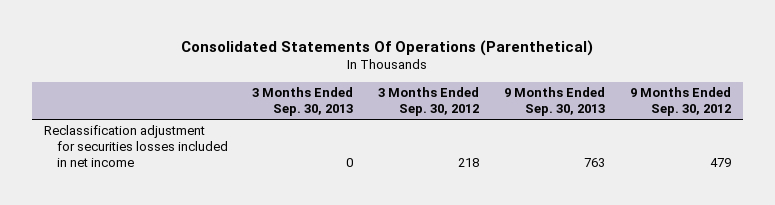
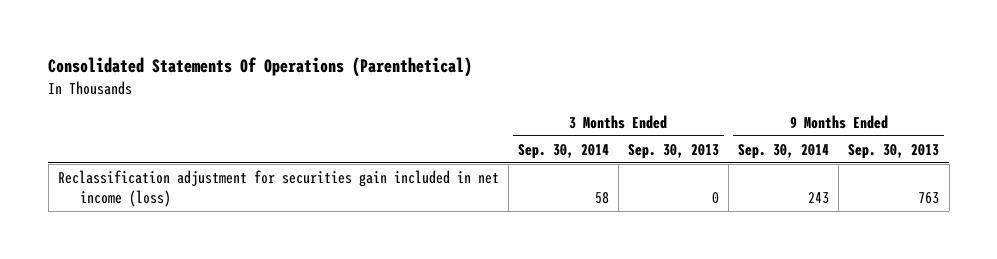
- | 3 Months Ended Sep. 30, 2013 | 3 Months Ended Sep. 30, 2012 | 9 Months Ended Sep. 30, 2013 | 9 Months Ended Sep. 30, 2012
+ | 3 Months Ended Sep. 30, 2014 | 3 Months Ended Sep. 30, 2013 | 9 Months Ended Sep. 30, 2014 | 9 Months Ended Sep. 30, 2013
- Reclassification adjustment for securities losses included in net income | 0 | 218 | 763 | 479
+ Reclassification adjustment for securities gain included in net income (loss) | 58 | 0 | 243 | 763

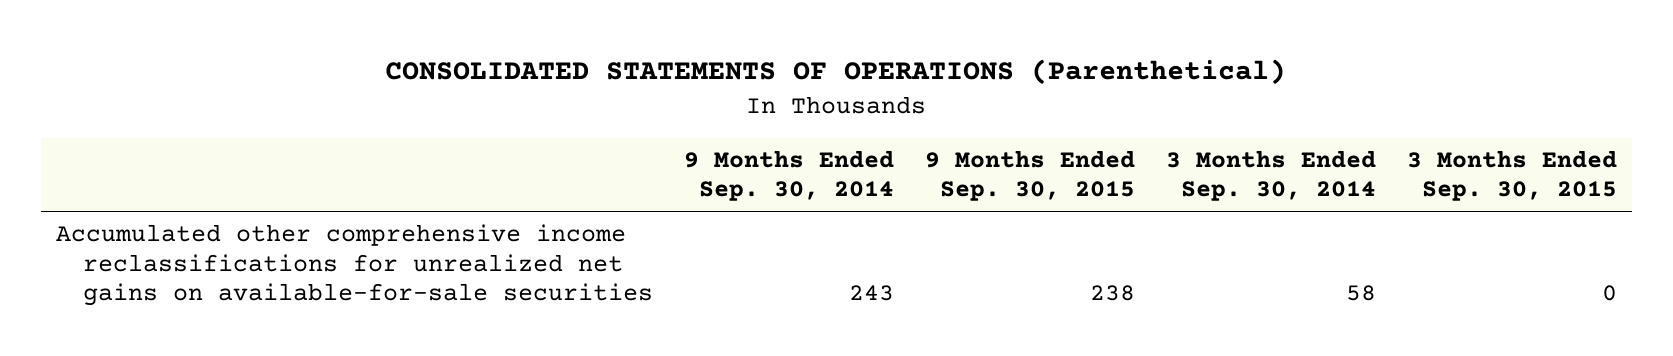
- Consolidated Statements Of Operations (Parenthetical)
+ CONSOLIDATED STATEMENTS OF OPERATIONS (Parenthetical)
- | 3 Months Ended Sep. 30, 2014 | 3 Months Ended Sep. 30, 2013 | 9 Months Ended Sep. 30, 2014 | 9 Months Ended Sep. 30, 2013
+ | 9 Months Ended Sep. 30, 2014 | 9 Months Ended Sep. 30, 2015 | 3 Months Ended Sep. 30, 2014 | 3 Months Ended Sep. 30, 2015
- Reclassification adjustment for securities gain included in net income (loss) | 58 | 0 | 243 | 763
+ Accumulated other comprehensive income reclassifications for unrealized net gains on available-for-sale securities | 243 | 238 | 58 | 0

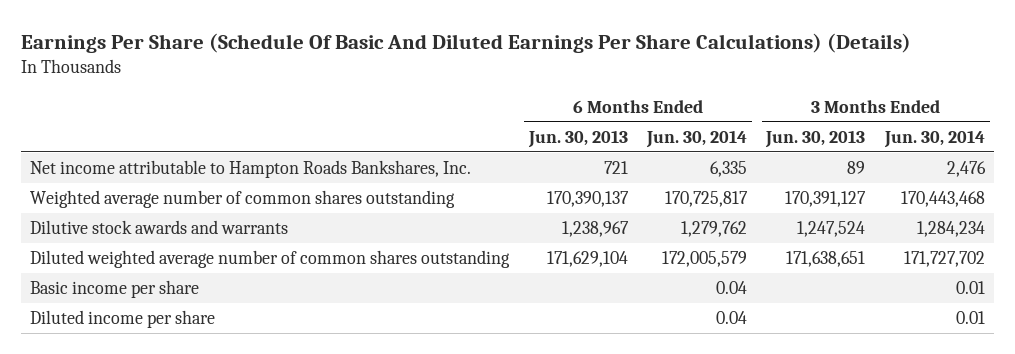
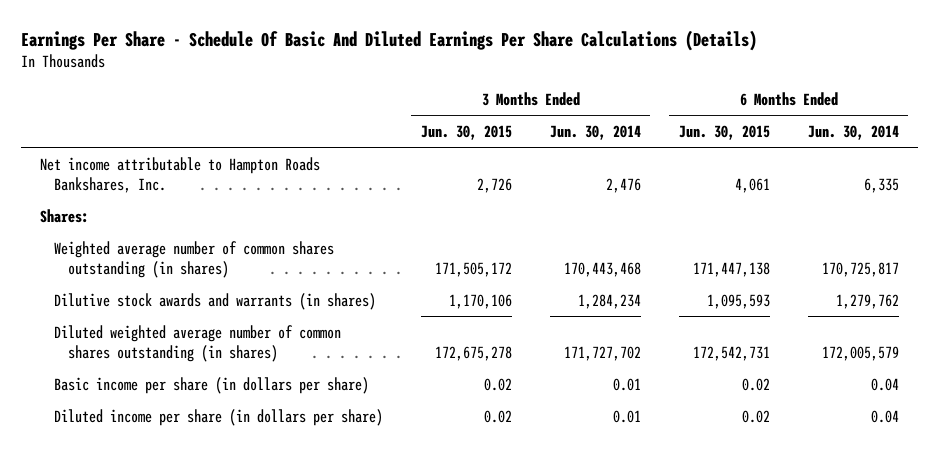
- Earnings Per Share (Schedule Of Basic And Diluted Earnings Per Share Calculations) (Details)
+ Earnings Per Share - Schedule Of Basic And Diluted Earnings Per Share Calculations (Details)
- | 6 Months Ended Jun. 30, 2013 | 6 Months Ended Jun. 30, 2014 | 3 Months Ended Jun. 30, 2013 | 3 Months Ended Jun. 30, 2014
+ | 3 Months Ended Jun. 30, 2015 | 3 Months Ended Jun. 30, 2014 | 6 Months Ended Jun. 30, 2015 | 6 Months Ended Jun. 30, 2014
- Weighted average number of common shares outstanding | 170,390,137 | 170,725,817 | 170,391,127 | 170,443,468
- Dilutive stock awards and warrants | 1,238,967 | 1,279,762 | 1,247,524 | 1,284,234
- Diluted weighted average number of common shares outstanding | 171,629,104 | 172,005,579 | 171,638,651 | 171,727,702
- Basic income per share | | 0.04 | | 0.01
- Diluted income per share | | 0.04 | | 0.01
+ Shares:
+ Weighted average number of common shares outstanding (in shares) | 171,505,172 | 170,443,468 | 171,447,138 | 170,725,817
+ Dilutive stock awards and warrants (in shares) | 1,170,106 | 1,284,234 | 1,095,593 | 1,279,762
+ Diluted weighted average number of common shares outstanding (in shares) | 172,675,278 | 171,727,702 | 172,542,731 | 172,005,579
+ Basic income per share (in dollars per share) | 0.02 | 0.01 | 0.02 | 0.04
+ Diluted income per share (in dollars per share) | 0.02 | 0.01 | 0.02 | 0.04

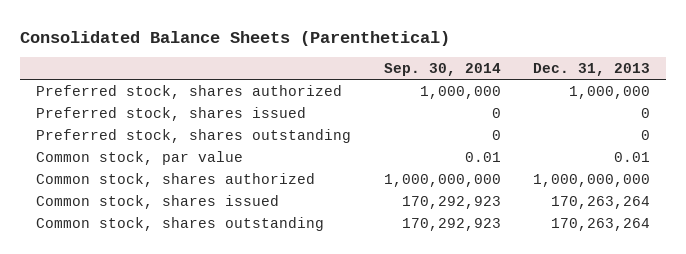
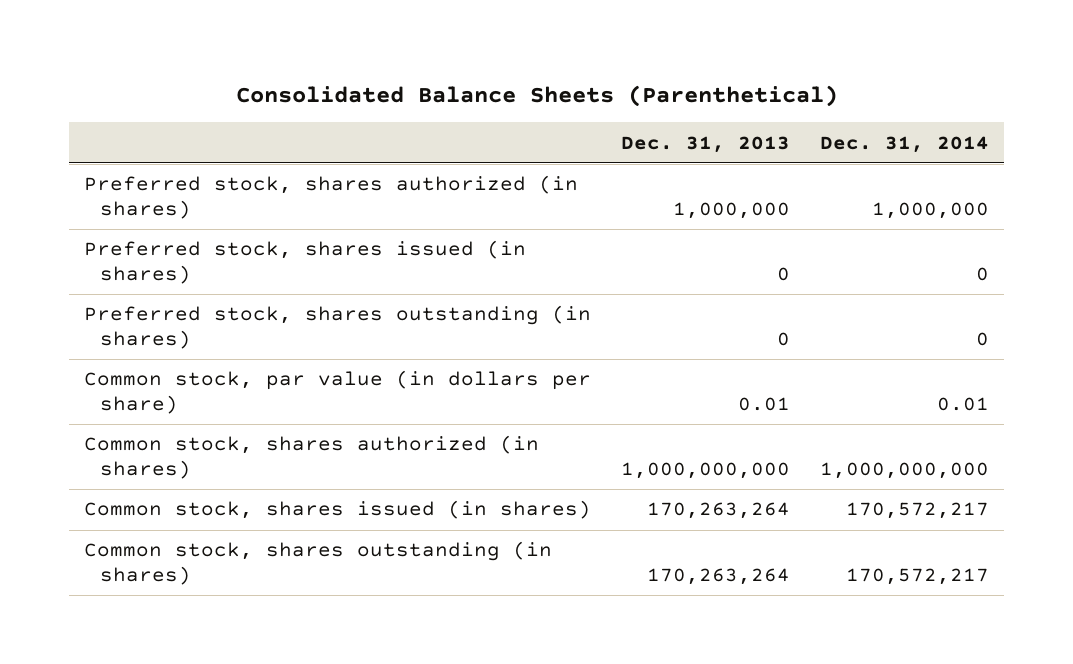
- | Sep. 30, 2014 | Dec. 31, 2013
+ | Dec. 31, 2013 | Dec. 31, 2014
- Preferred stock, shares authorized | 1,000,000 | 1,000,000
- Preferred stock, shares issued | 0 | 0
- Preferred stock, shares outstanding | 0 | 0
- Common stock, par value | 0.01 | 0.01
- Common stock, shares authorized | 1,000,000,000 | 1,000,000,000
- Common stock, shares issued | 170,292,923 | 170,263,264
- Common stock, shares outstanding | 170,292,923 | 170,263,264
+ Preferred stock, shares authorized (in shares) | 1,000,000 | 1,000,000
+ Preferred stock, shares issued (in shares) | 0 | 0
+ Preferred stock, shares outstanding (in shares) | 0 | 0
+ Common stock, par value (in dollars per share) | 0.01 | 0.01
+ Common stock, shares authorized (in shares) | 1,000,000,000 | 1,000,000,000
+ Common stock, shares issued (in shares) | 170,263,264 | 170,572,217
+ Common stock, shares outstanding (in shares) | 170,263,264 | 170,572,217

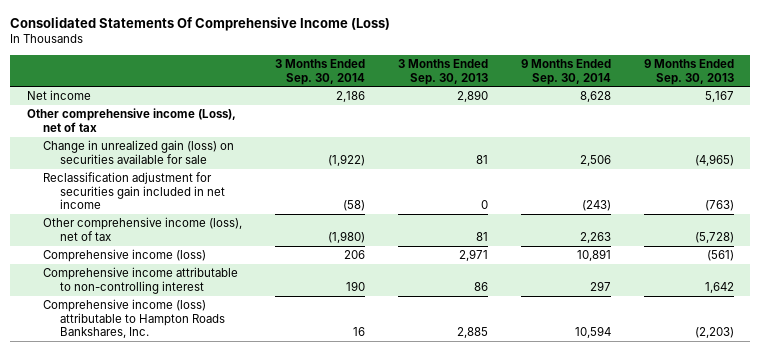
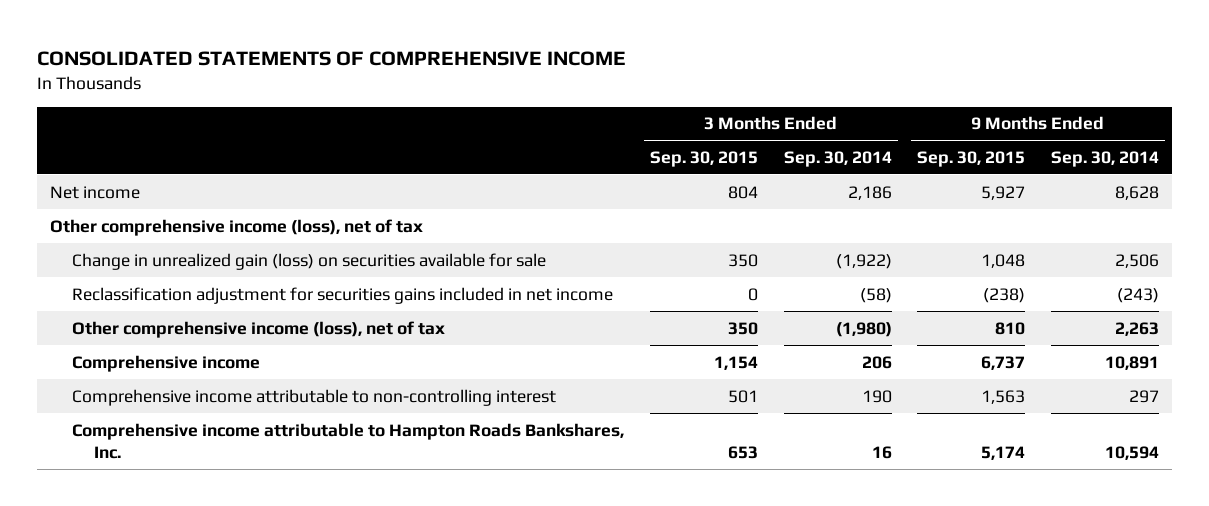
- Consolidated Statements Of Comprehensive Income (Loss)
+ CONSOLIDATED STATEMENTS OF COMPREHENSIVE INCOME
- | 3 Months Ended Sep. 30, 2014 | 3 Months Ended Sep. 30, 2013 | 9 Months Ended Sep. 30, 2014 | 9 Months Ended Sep. 30, 2013
+ | 3 Months Ended Sep. 30, 2015 | 3 Months Ended Sep. 30, 2014 | 9 Months Ended Sep. 30, 2015 | 9 Months Ended Sep. 30, 2014
- Other comprehensive income (Loss), net of tax
+ Other comprehensive income (loss), net of tax
- Reclassification adjustment for securities gain included in net income | (58) | 0 | (243) | (763)
+ Reclassification adjustment for securities gains included in net income | 0 | (58) | (238) | (243)
- Comprehensive income (loss) | 206 | 2,971 | 10,891 | (561)
+ Comprehensive income | 1,154 | 206 | 6,737 | 10,891
- Comprehensive income (loss) attributable to Hampton Roads Bankshares, Inc. | 16 | 2,885 | 10,594 | (2,203)
+ Comprehensive income attributable to Hampton Roads Bankshares, Inc. | 653 | 16 | 5,174 | 10,594

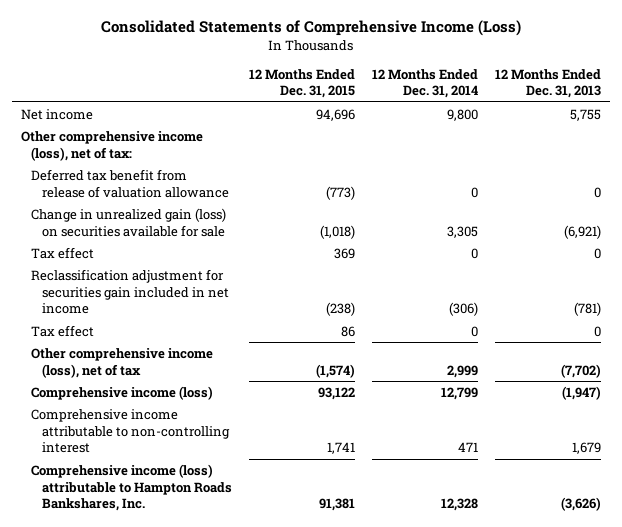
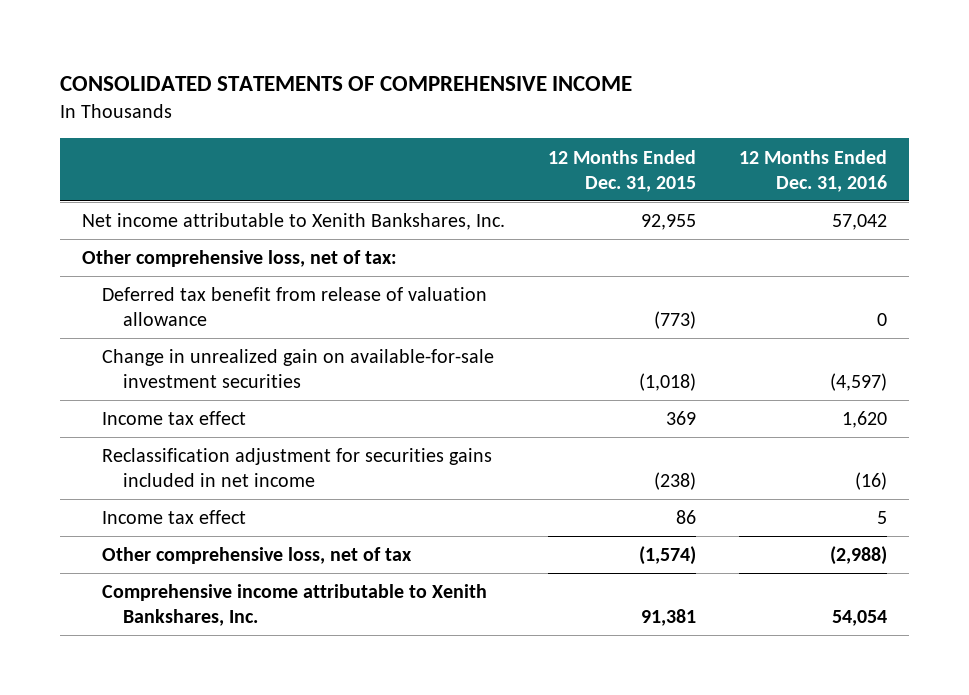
- Consolidated Statements of Comprehensive Income (Loss)
+ CONSOLIDATED STATEMENTS OF COMPREHENSIVE INCOME
- | 12 Months Ended Dec. 31, 2015 | 12 Months Ended Dec. 31, 2014 | 12 Months Ended Dec. 31, 2013
+ | 12 Months Ended Dec. 31, 2015 | 12 Months Ended Dec. 31, 2016
- Net income | 94,696 | 9,800 | 5,755
- Other comprehensive income (loss), net of tax:
+ Net income attributable to Xenith Bankshares, Inc. | 92,955 | 57,042
+ Other comprehensive loss, net of tax:
- Change in unrealized gain (loss) on securities available for sale | (1,018) | 3,305 | (6,921)
- Tax effect | 369 | 0 | 0
- Reclassification adjustment for securities gain included in net income | (238) | (306) | (781)
- Tax effect | 86 | 0 | 0
- Other comprehensive income (loss), net of tax | (1,574) | 2,999 | (7,702)
- Comprehensive income (loss) | 93,122 | 12,799 | (1,947)
- Comprehensive income attributable to non-controlling interest | 1,741 | 471 | 1,679
- Comprehensive income (loss) attributable to Hampton Roads Bankshares, Inc. | 91,381 | 12,328 | (3,626)
+ Change in unrealized gain on available-for-sale investment securities | (1,018) | (4,597)
+ Income tax effect | 369 | 1,620
+ Reclassification adjustment for securities gains included in net income | (238) | (16)
+ Income tax effect | 86 | 5
+ Other comprehensive loss, net of tax | (1,574) | (2,988)
+ Comprehensive income attributable to Xenith Bankshares, Inc. | 91,381 | 54,054

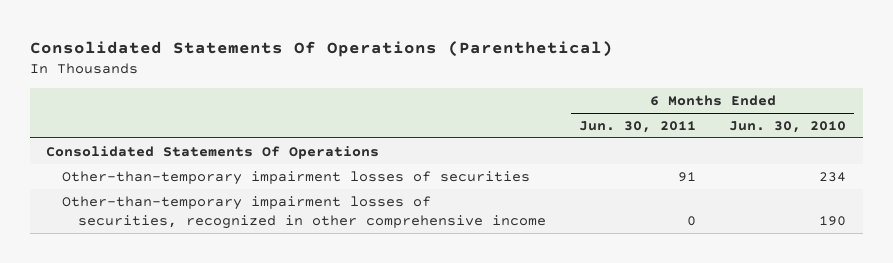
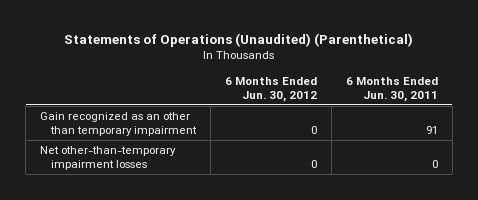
- Consolidated Statements Of Operations (Parenthetical)
+ Statements of Operations (Unaudited) (Parenthetical)
- | 6 Months Ended Jun. 30, 2011 | 6 Months Ended Jun. 30, 2010
+ | 6 Months Ended Jun. 30, 2012 | 6 Months Ended Jun. 30, 2011
- Consolidated Statements Of Operations
- Other-than-temporary impairment losses of securities | 91 | 234
- Other-than-temporary impairment losses of securities, recognized in other comprehensive income | 0 | 190
+ Gain recognized as an other than temporary impairment | 0 | 91
+ Net other-than-temporary impairment losses | 0 | 0

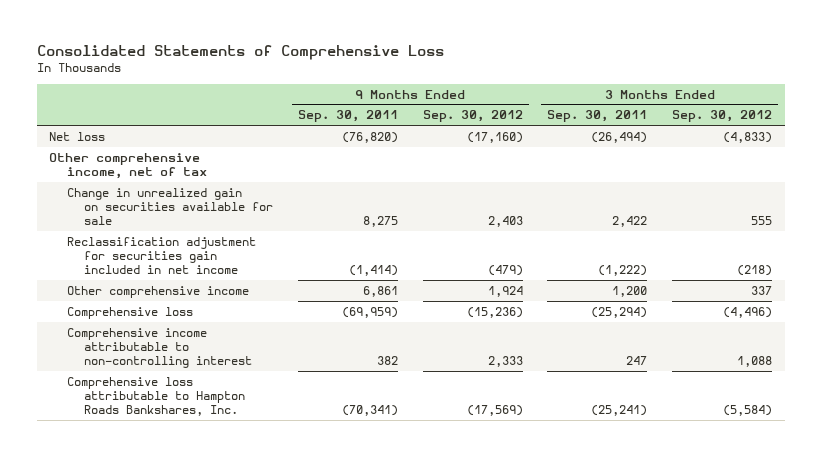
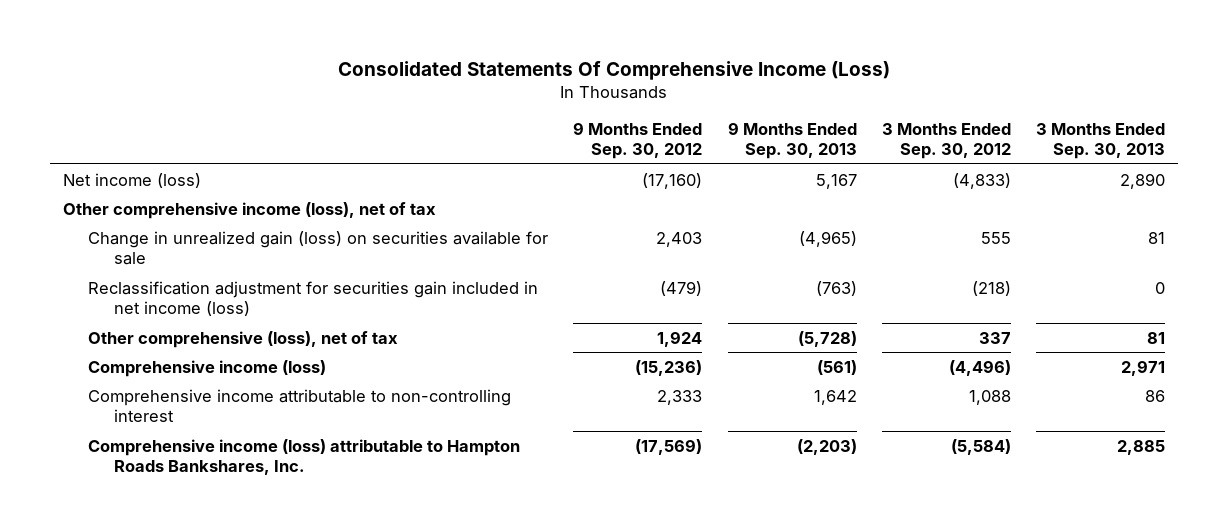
- Consolidated Statements of Comprehensive Loss
+ Consolidated Statements Of Comprehensive Income (Loss)
- | 9 Months Ended Sep. 30, 2011 | 9 Months Ended Sep. 30, 2012 | 3 Months Ended Sep. 30, 2011 | 3 Months Ended Sep. 30, 2012
+ | 9 Months Ended Sep. 30, 2012 | 9 Months Ended Sep. 30, 2013 | 3 Months Ended Sep. 30, 2012 | 3 Months Ended Sep. 30, 2013
- Net loss | (76,820) | (17,160) | (26,494) | (4,833)
- Other comprehensive income, net of tax
- Change in unrealized gain on securities available for sale | 8,275 | 2,403 | 2,422 | 555
- Reclassification adjustment for securities gain included in net income | (1,414) | (479) | (1,222) | (218)
- Other comprehensive income | 6,861 | 1,924 | 1,200 | 337
- Comprehensive loss | (69,959) | (15,236) | (25,294) | (4,496)
+ Net income (loss) | (17,160) | 5,167 | (4,833) | 2,890
+ Other comprehensive income (loss), net of tax
+ Change in unrealized gain (loss) on securities available for sale | 2,403 | (4,965) | 555 | 81
+ Reclassification adjustment for securities gain included in net income (loss) | (479) | (763) | (218) | 0
+ Other comprehensive (loss), net of tax | 1,924 | (5,728) | 337 | 81
+ Comprehensive income (loss) | (15,236) | (561) | (4,496) | 2,971
- Comprehensive loss attributable to Hampton Roads Bankshares, Inc. | (70,341) | (17,569) | (25,241) | (5,584)
+ Comprehensive income (loss) attributable to Hampton Roads Bankshares, Inc. | (17,569) | (2,203) | (5,584) | 2,885

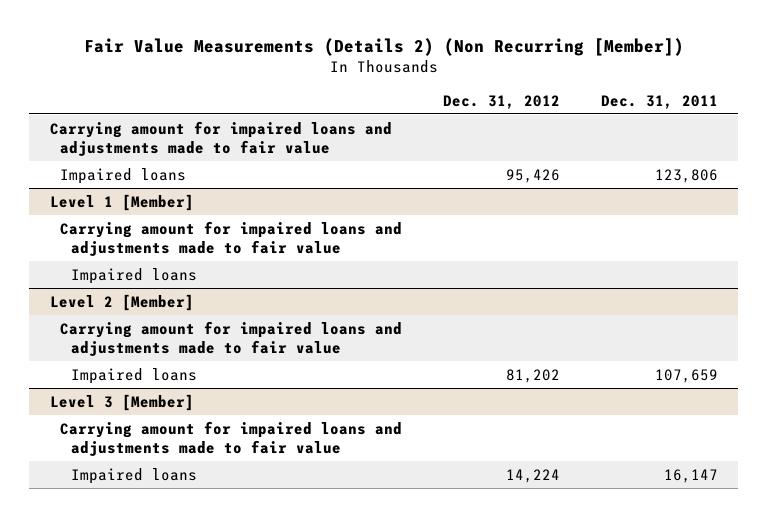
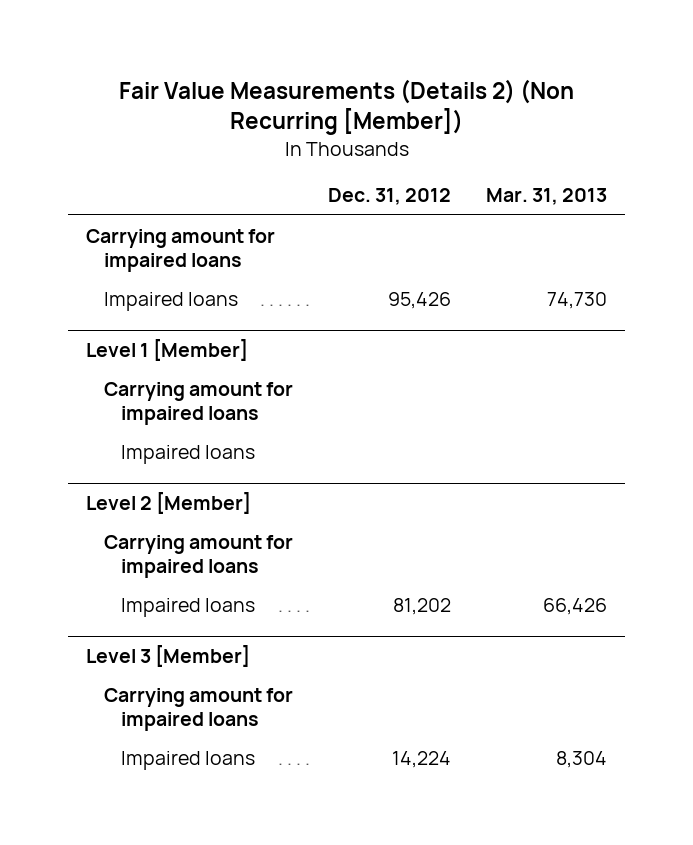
- | Dec. 31, 2012 | Dec. 31, 2011
+ | Dec. 31, 2012 | Mar. 31, 2013
- Carrying amount for impaired loans and adjustments made to fair value
+ Carrying amount for impaired loans
@ Level 1 [Member]
- Carrying amount for impaired loans and adjustments made to fair value
+ Carrying amount for impaired loans
@ Level 2 [Member]
- Carrying amount for impaired loans and adjustments made to fair value
+ Carrying amount for impaired loans
@ Level 3 [Member]
- Carrying amount for impaired loans and adjustments made to fair value
+ Carrying amount for impaired loans

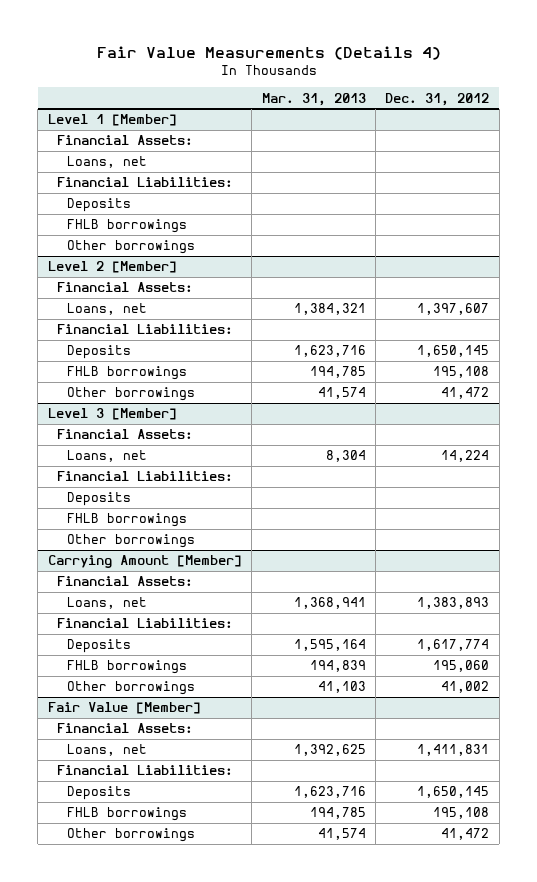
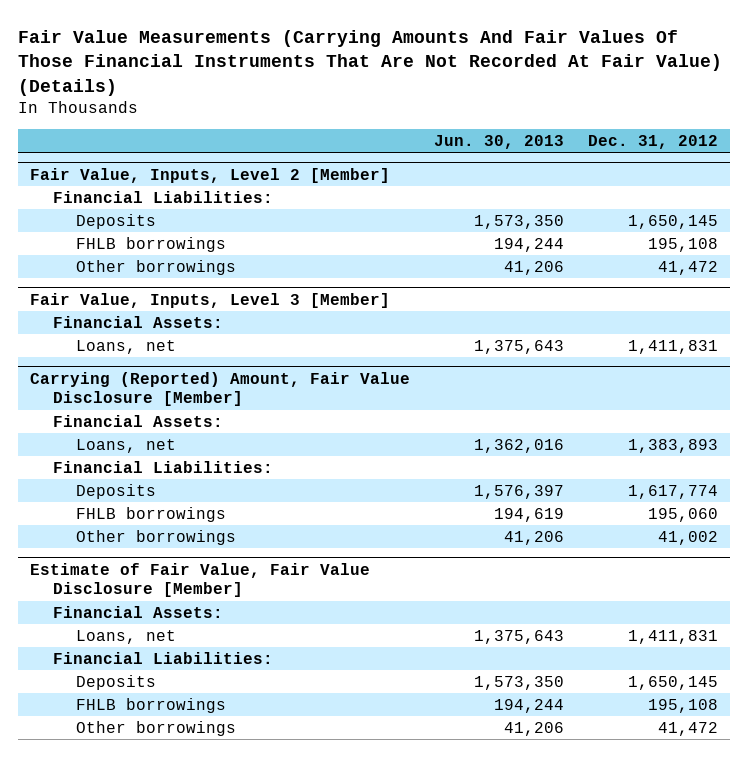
- Fair Value Measurements (Details 4)
+ Fair Value Measurements (Carrying Amounts And Fair Values Of Those Financial Instruments That Are Not Recorded At Fair Value) (Details)
- | Mar. 31, 2013 | Dec. 31, 2012
+ | Jun. 30, 2013 | Dec. 31, 2012
- Level 1 [Member]
- Financial Assets:
- Loans, net
- Financial Liabilities:
- Deposits
- FHLB borrowings
- Other borrowings
- Level 2 [Member]
- Financial Assets:
- Loans, net | 1,384,321 | 1,397,607
+ Fair Value, Inputs, Level 2 [Member]
- Level 3 [Member]
+ Fair Value, Inputs, Level 3 [Member]
- Loans, net | 8,304 | 14,224
- Financial Liabilities:
- Deposits
- FHLB borrowings
- Other borrowings
- Carrying Amount [Member]
+ Loans, net | 1,375,643 | 1,411,831
+ Carrying (Reported) Amount, Fair Value Disclosure [Member]
- Fair Value [Member]
+ Estimate of Fair Value, Fair Value Disclosure [Member]

